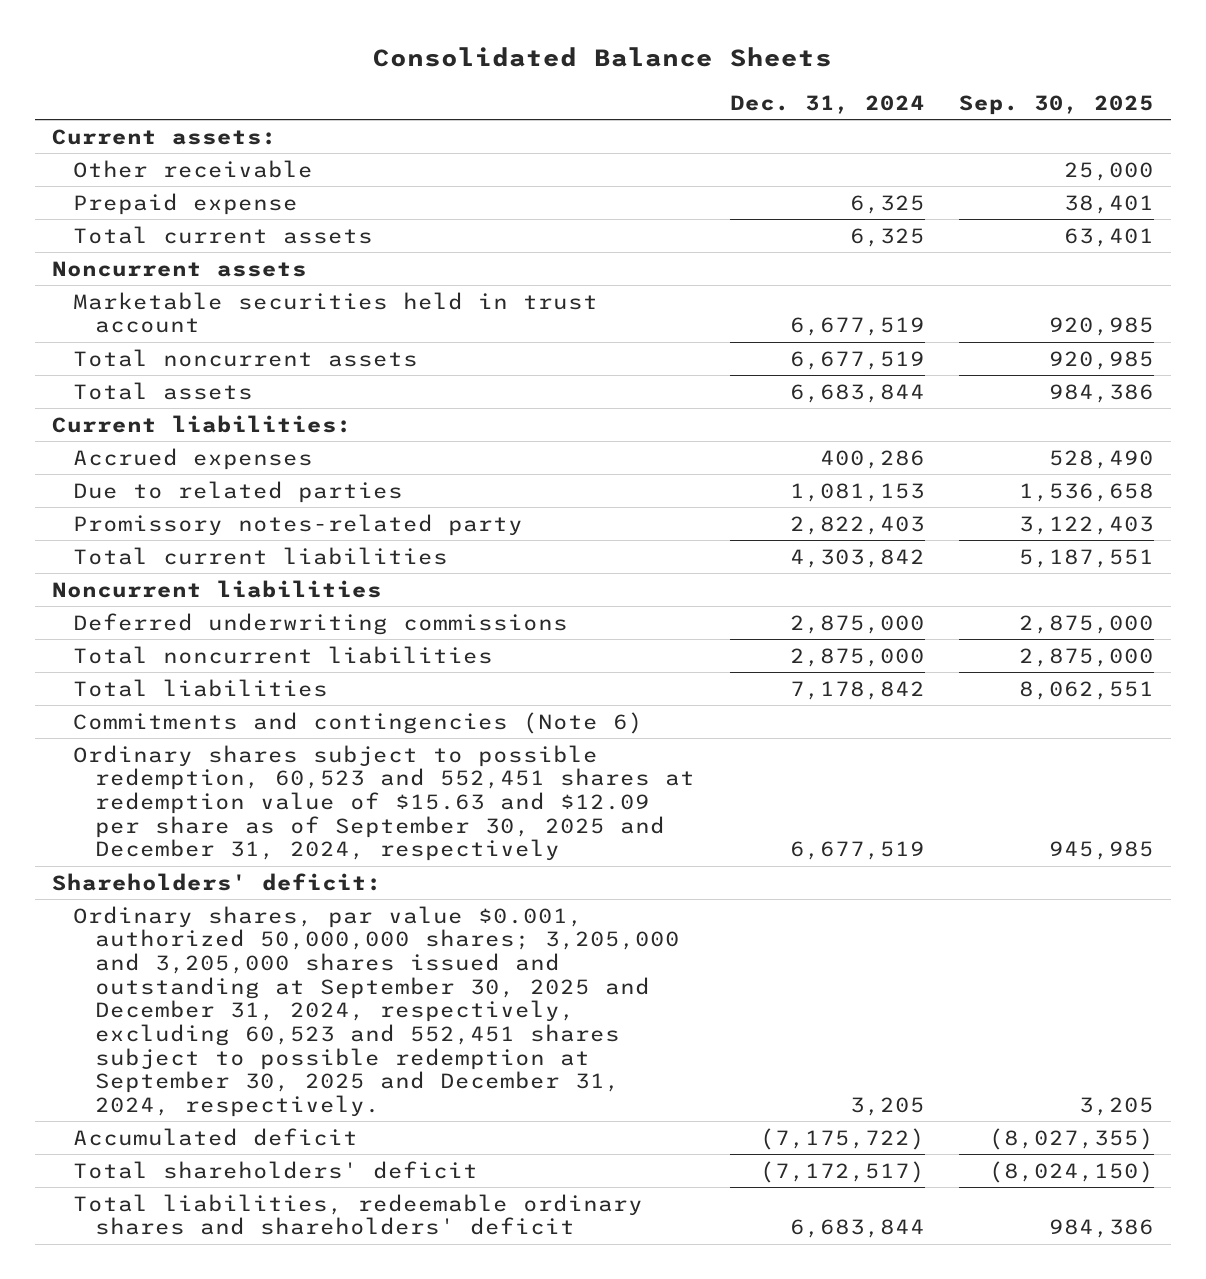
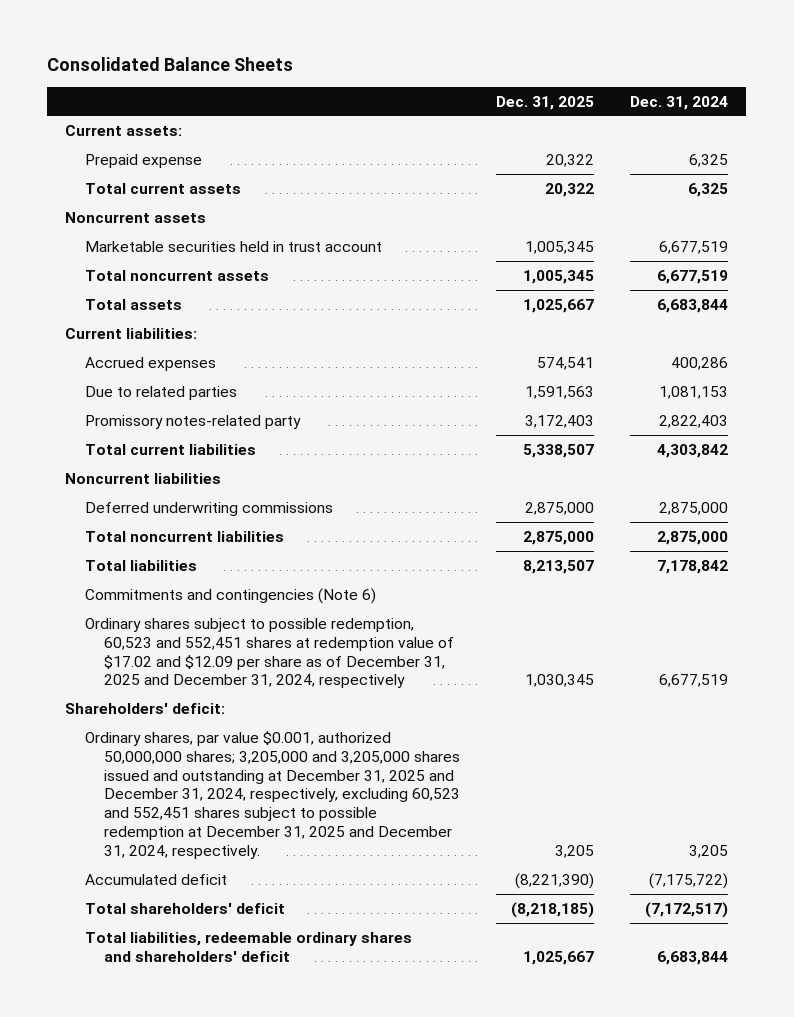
- | Dec. 31, 2024 | Sep. 30, 2025
+ | Dec. 31, 2025 | Dec. 31, 2024
- Other receivable | | 25,000
- Ordinary shares subject to possible redemption, 60,523 and 552,451 shares at redemption value of $15.63 and $12.09 per share as of September 30, 2025 and December 31, 2024, respectively | 6,677,519 | 945,985
+ Ordinary shares subject to possible redemption, 60,523 and 552,451 shares at redemption value of $17.02 and $12.09 per share as of December 31, 2025 and December 31, 2024, respectively | 1,030,345 | 6,677,519
- Ordinary shares, par value $0.001, authorized 50,000,000 shares; 3,205,000 and 3,205,000 shares issued and outstanding at September 30, 2025 and December 31, 2024, respectively, excluding 60,523 and 552,451 shares subject to possible redemption at September 30, 2025 and December 31, 2024, respectively. | 3,205 | 3,205
+ Ordinary shares, par value $0.001, authorized 50,000,000 shares; 3,205,000 and 3,205,000 shares issued and outstanding at December 31, 2025 and December 31, 2024, respectively, excluding 60,523 and 552,451 shares subject to possible redemption at December 31, 2025 and December 31, 2024, respectively. | 3,205 | 3,205

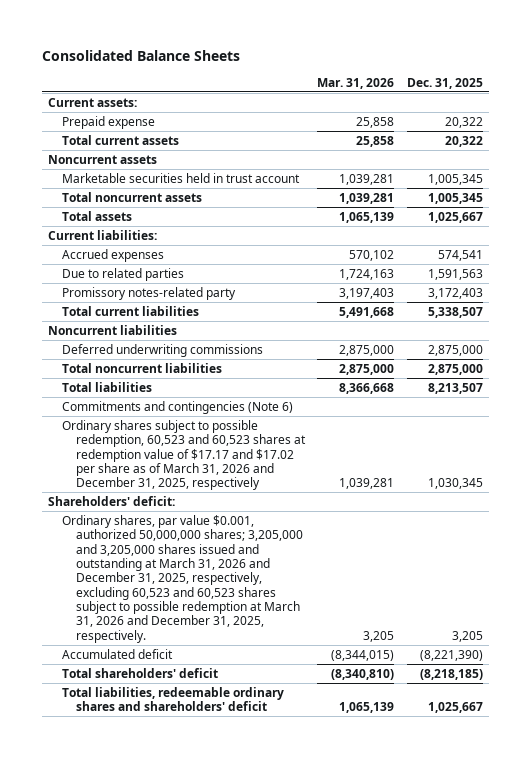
- | Dec. 31, 2025 | Dec. 31, 2024
+ | Mar. 31, 2026 | Dec. 31, 2025
- Ordinary shares subject to possible redemption, 60,523 and 552,451 shares at redemption value of $17.02 and $12.09 per share as of December 31, 2025 and December 31, 2024, respectively | 1,030,345 | 6,677,519
+ Ordinary shares subject to possible redemption, 60,523 and 60,523 shares at redemption value of $17.17 and $17.02 per share as of March 31, 2026 and December 31, 2025, respectively | 1,039,281 | 1,030,345
- Ordinary shares, par value $0.001, authorized 50,000,000 shares; 3,205,000 and 3,205,000 shares issued and outstanding at December 31, 2025 and December 31, 2024, respectively, excluding 60,523 and 552,451 shares subject to possible redemption at December 31, 2025 and December 31, 2024, respectively. | 3,205 | 3,205
+ Ordinary shares, par value $0.001, authorized 50,000,000 shares; 3,205,000 and 3,205,000 shares issued and outstanding at March 31, 2026 and December 31, 2025, respectively, excluding 60,523 and 60,523 shares subject to possible redemption at March 31, 2026 and December 31, 2025, respectively. | 3,205 | 3,205

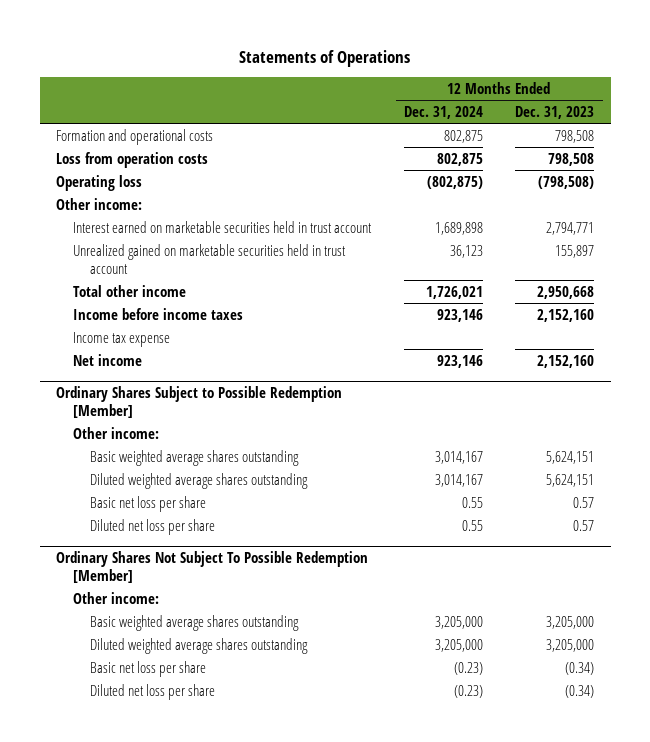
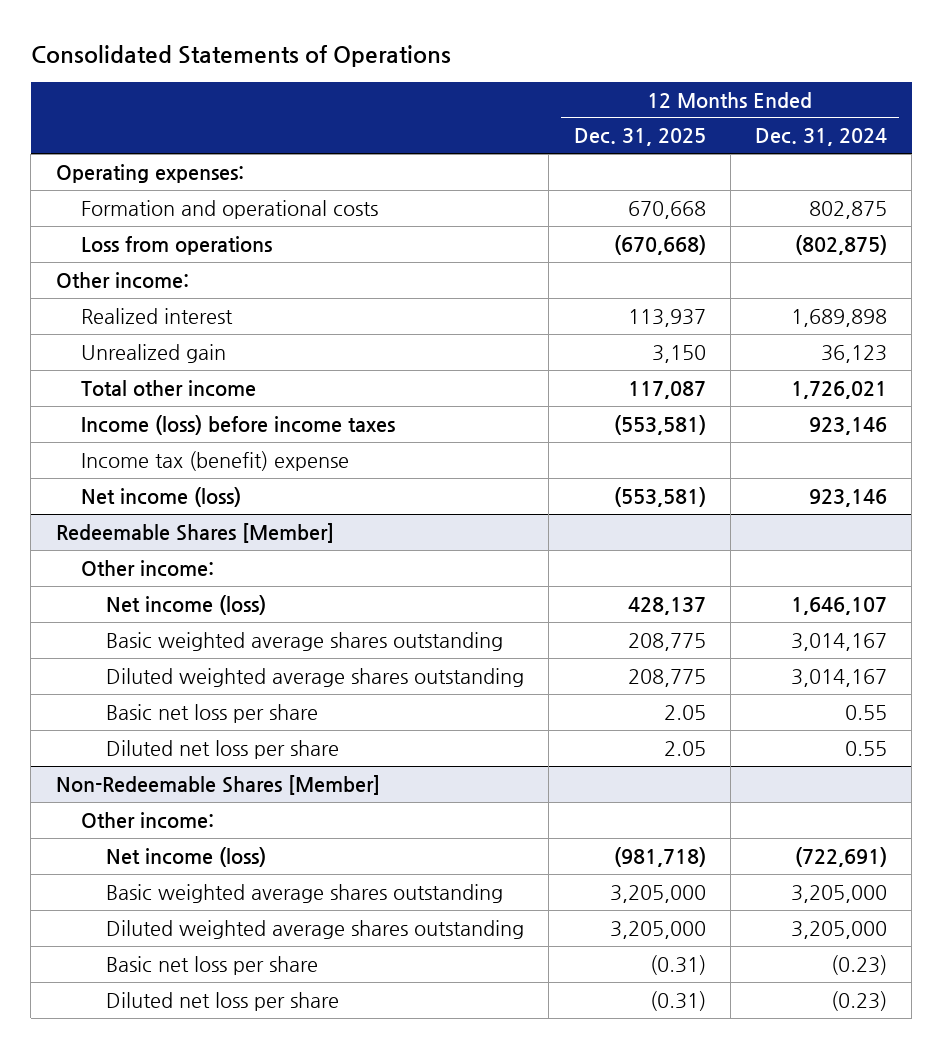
- Statements of Operations
+ Consolidated Statements of Operations
- | 12 Months Ended Dec. 31, 2024 | 12 Months Ended Dec. 31, 2023
+ | 12 Months Ended Dec. 31, 2025 | 12 Months Ended Dec. 31, 2024
+ Operating expenses:
- Loss from operation costs | 802,875 | 798,508
- Operating loss | (802,875) | (798,508)
+ Loss from operations | (670,668) | (802,875)
- Interest earned on marketable securities held in trust account | 1,689,898 | 2,794,771
- Unrealized gained on marketable securities held in trust account | 36,123 | 155,897
+ Realized interest | 113,937 | 1,689,898
+ Unrealized gain | 3,150 | 36,123
- Income before income taxes | 923,146 | 2,152,160
- Income tax expense
- Net income | 923,146 | 2,152,160
- Ordinary Shares Subject to Possible Redemption [Member]
+ Income (loss) before income taxes | (553,581) | 923,146
+ Income tax (benefit) expense
+ Net income (loss) | (553,581) | 923,146
+ Redeemable Shares [Member]
+ Net income (loss) | 428,137 | 1,646,107
- Ordinary Shares Not Subject To Possible Redemption [Member]
+ Non-Redeemable Shares [Member]
+ Net income (loss) | (981,718) | (722,691)

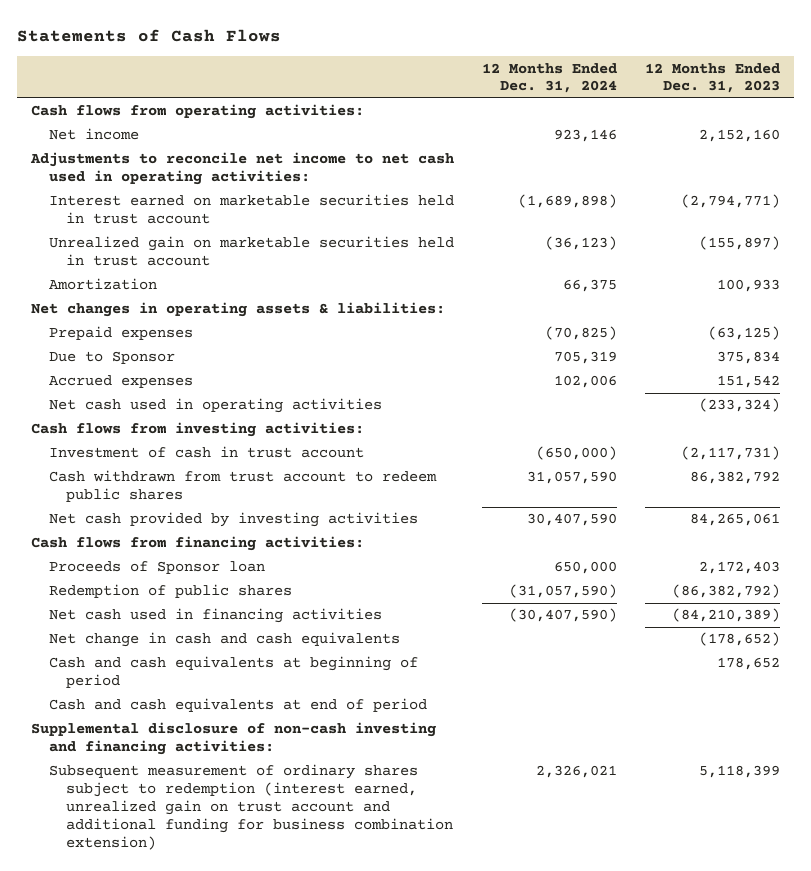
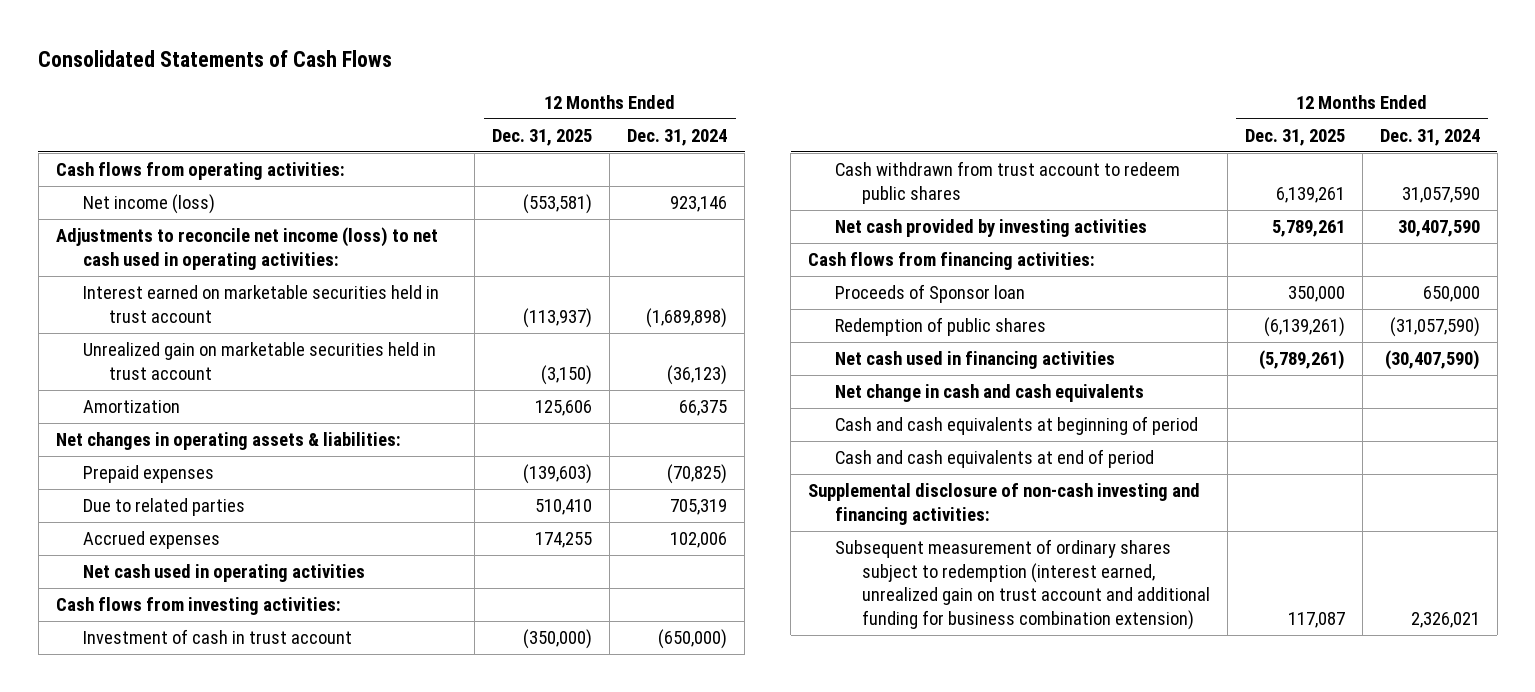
- Statements of Cash Flows
+ Consolidated Statements of Cash Flows
- | 12 Months Ended Dec. 31, 2024 | 12 Months Ended Dec. 31, 2023
+ | 12 Months Ended Dec. 31, 2025 | 12 Months Ended Dec. 31, 2024
- Net income | 923,146 | 2,152,160
- Adjustments to reconcile net income to net cash used in operating activities:
+ Net income (loss) | (553,581) | 923,146
+ Adjustments to reconcile net income (loss) to net cash used in operating activities:
- Due to Sponsor | 705,319 | 375,834
+ Due to related parties | 510,410 | 705,319

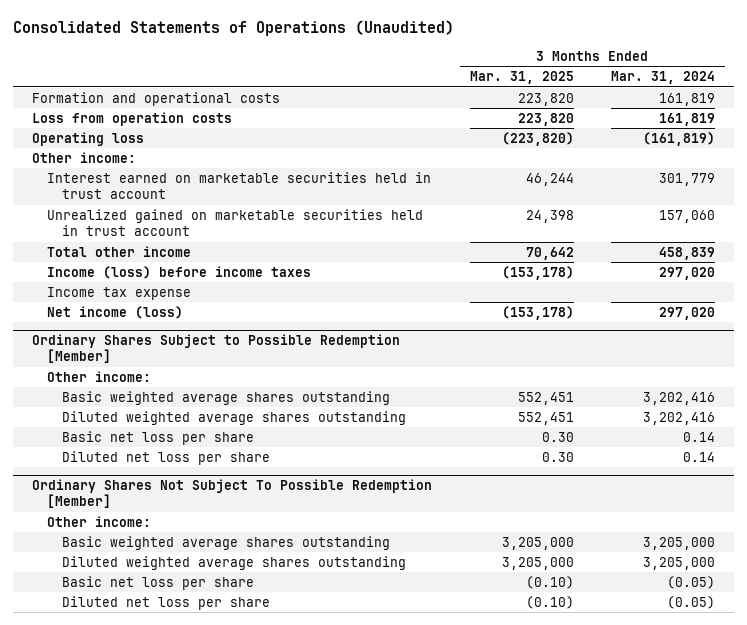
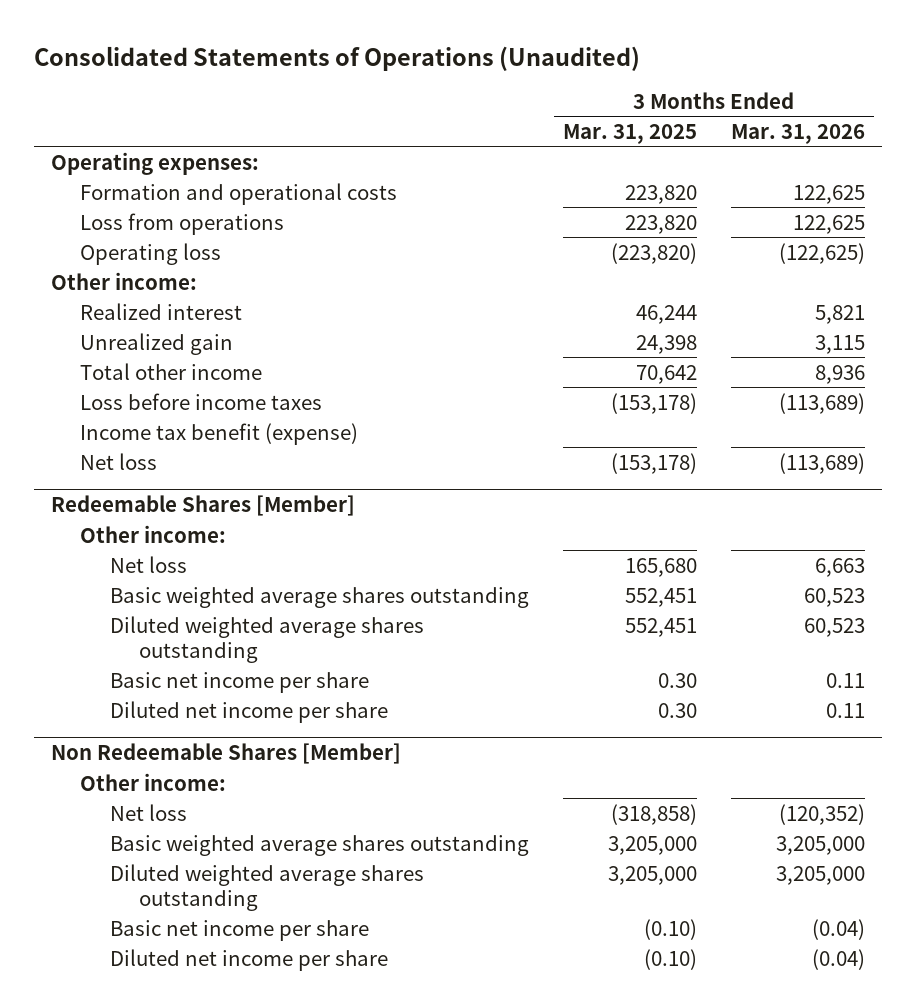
- | 3 Months Ended Mar. 31, 2025 | 3 Months Ended Mar. 31, 2024
+ | 3 Months Ended Mar. 31, 2025 | 3 Months Ended Mar. 31, 2026
+ Operating expenses:
- Loss from operation costs | 223,820 | 161,819
+ Loss from operations | 223,820 | 122,625
- Interest earned on marketable securities held in trust account | 46,244 | 301,779
- Unrealized gained on marketable securities held in trust account | 24,398 | 157,060
+ Realized interest | 46,244 | 5,821
+ Unrealized gain | 24,398 | 3,115
- Income (loss) before income taxes | (153,178) | 297,020
- Income tax expense
- Net income (loss) | (153,178) | 297,020
- Ordinary Shares Subject to Possible Redemption [Member]
+ Loss before income taxes | (153,178) | (113,689)
+ Income tax benefit (expense)
+ Net loss | (153,178) | (113,689)
+ Redeemable Shares [Member]
+ Net loss | 165,680 | 6,663
- Basic net loss per share | 0.30 | 0.14
- Diluted net loss per share | 0.30 | 0.14
- Ordinary Shares Not Subject To Possible Redemption [Member]
+ Basic net income per share | 0.30 | 0.11
+ Diluted net income per share | 0.30 | 0.11
+ Non Redeemable Shares [Member]
+ Net loss | (318,858) | (120,352)
- Basic net loss per share | (0.10) | (0.05)
- Diluted net loss per share | (0.10) | (0.05)
+ Basic net income per share | (0.10) | (0.04)
+ Diluted net income per share | (0.10) | (0.04)

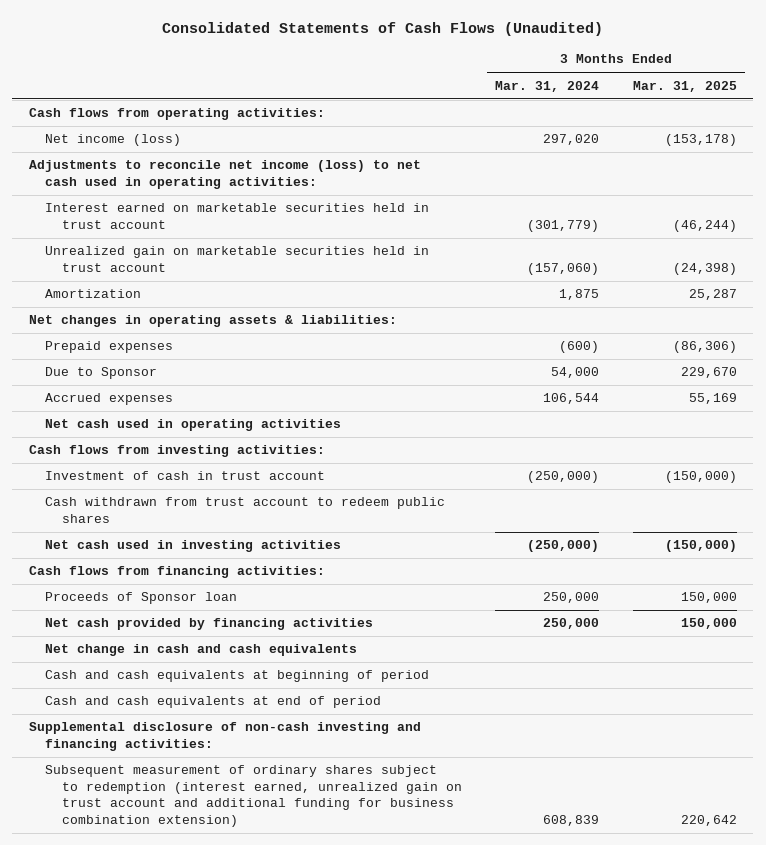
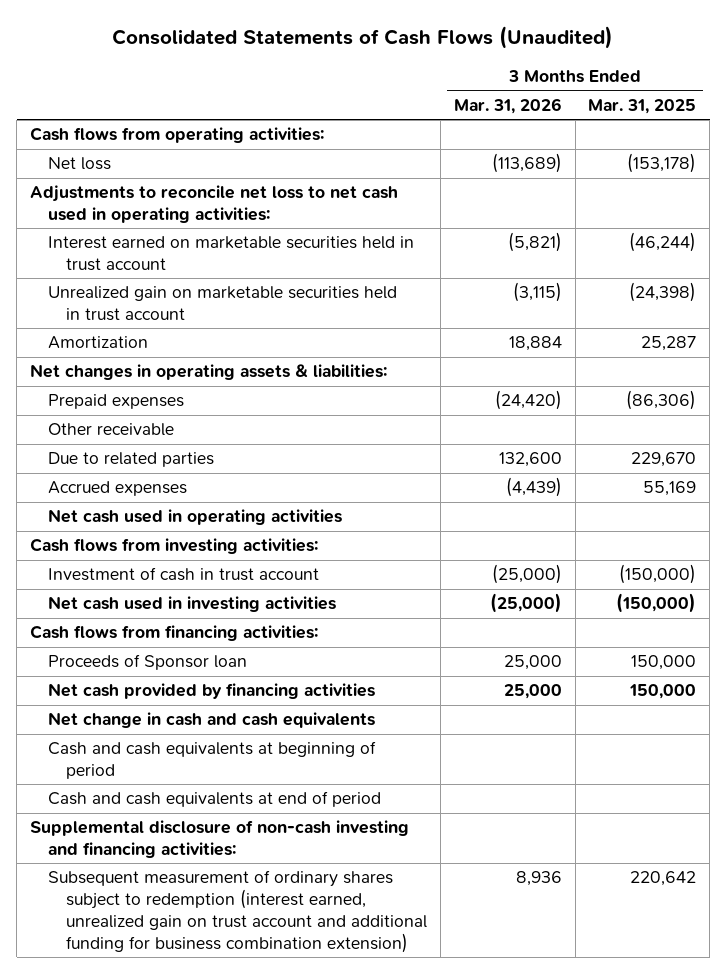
- | 3 Months Ended Mar. 31, 2024 | 3 Months Ended Mar. 31, 2025
+ | 3 Months Ended Mar. 31, 2026 | 3 Months Ended Mar. 31, 2025
- Net income (loss) | 297,020 | (153,178)
- Adjustments to reconcile net income (loss) to net cash used in operating activities:
+ Net loss | (113,689) | (153,178)
+ Adjustments to reconcile net loss to net cash used in operating activities:
- Due to Sponsor | 54,000 | 229,670
+ Other receivable
+ Due to related parties | 132,600 | 229,670
- Cash withdrawn from trust account to redeem public shares

